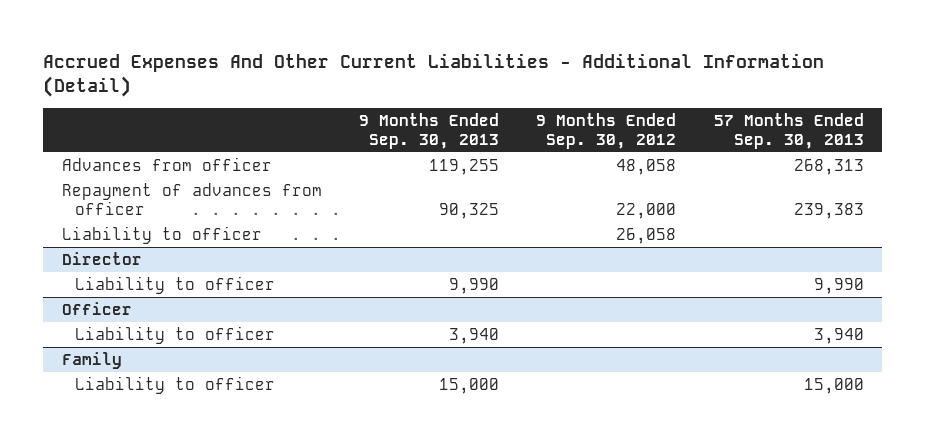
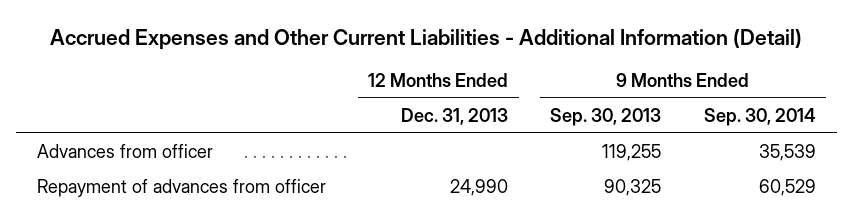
- Accrued Expenses And Other Current Liabilities - Additional Information (Detail)
+ Accrued Expenses and Other Current Liabilities - Additional Information (Detail)
- | 9 Months Ended Sep. 30, 2013 | 9 Months Ended Sep. 30, 2012 | 57 Months Ended Sep. 30, 2013
+ | 12 Months Ended Dec. 31, 2013 | 9 Months Ended Sep. 30, 2013 | 9 Months Ended Sep. 30, 2014
- Liability to officer | | 26,058 |
- Director
- Liability to officer | 9,990 | | 9,990
- Officer
- Liability to officer | 3,940 | | 3,940
- Family
- Liability to officer | 15,000 | | 15,000

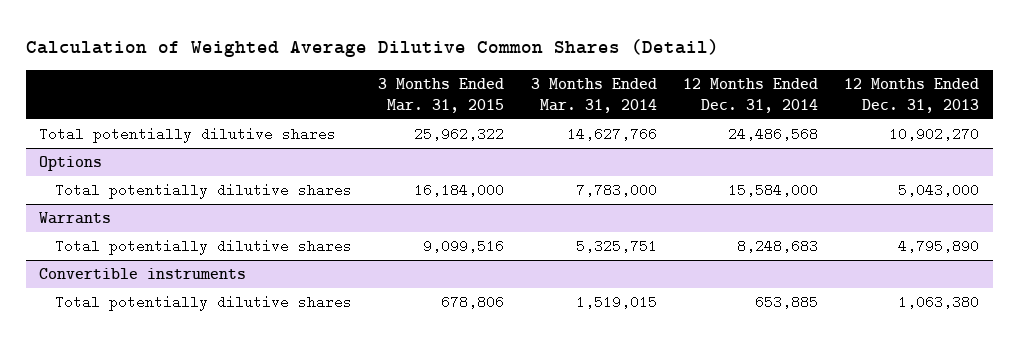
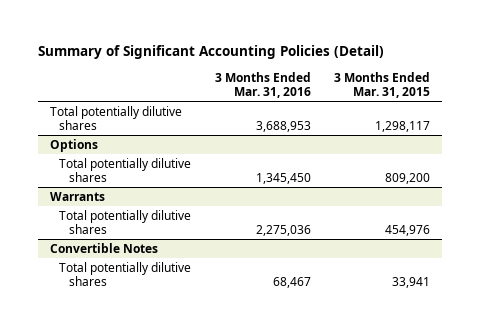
- Calculation of Weighted Average Dilutive Common Shares (Detail)
+ Summary of Significant Accounting Policies (Detail)
- | 3 Months Ended Mar. 31, 2015 | 3 Months Ended Mar. 31, 2014 | 12 Months Ended Dec. 31, 2014 | 12 Months Ended Dec. 31, 2013
+ | 3 Months Ended Mar. 31, 2016 | 3 Months Ended Mar. 31, 2015
- Total potentially dilutive shares | 25,962,322 | 14,627,766 | 24,486,568 | 10,902,270
+ Total potentially dilutive shares | 3,688,953 | 1,298,117
@ Options
- Total potentially dilutive shares | 16,184,000 | 7,783,000 | 15,584,000 | 5,043,000
+ Total potentially dilutive shares | 1,345,450 | 809,200
@ Warrants
- Total potentially dilutive shares | 9,099,516 | 5,325,751 | 8,248,683 | 4,795,890
- Convertible instruments
- Total potentially dilutive shares | 678,806 | 1,519,015 | 653,885 | 1,063,380
@ Warrants
+ Total potentially dilutive shares | 2,275,036 | 454,976
+ Convertible Notes
+ Total potentially dilutive shares | 68,467 | 33,941

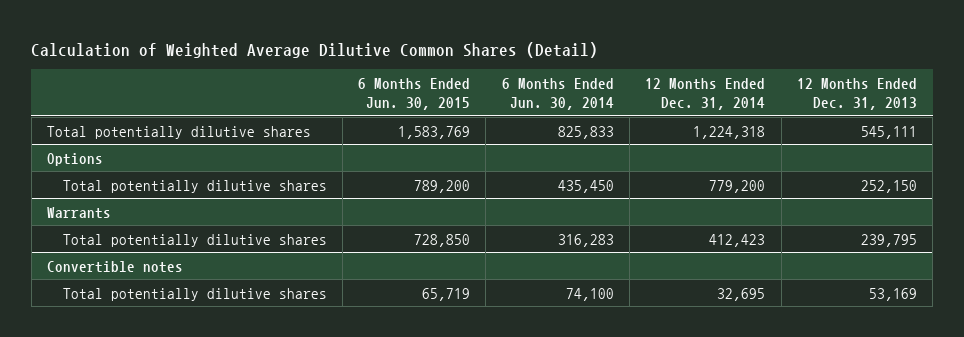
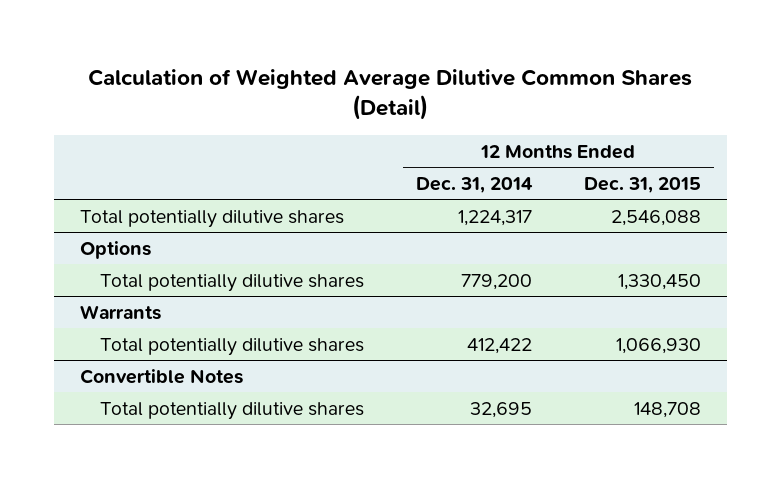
- | 6 Months Ended Jun. 30, 2015 | 6 Months Ended Jun. 30, 2014 | 12 Months Ended Dec. 31, 2014 | 12 Months Ended Dec. 31, 2013
+ | 12 Months Ended Dec. 31, 2014 | 12 Months Ended Dec. 31, 2015
- Total potentially dilutive shares | 1,583,769 | 825,833 | 1,224,318 | 545,111
+ Total potentially dilutive shares | 1,224,317 | 2,546,088
@ Warrants
- Total potentially dilutive shares | 728,850 | 316,283 | 412,423 | 239,795
- Convertible notes
@ Warrants
+ Total potentially dilutive shares | 412,422 | 1,066,930
+ Convertible Notes

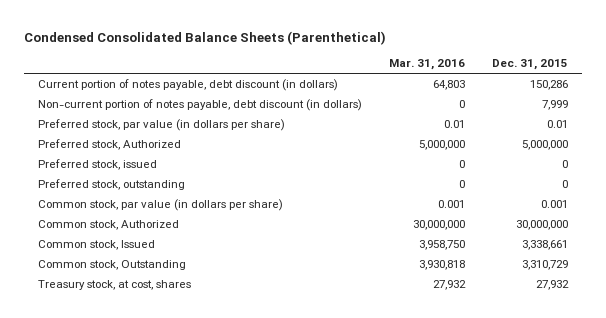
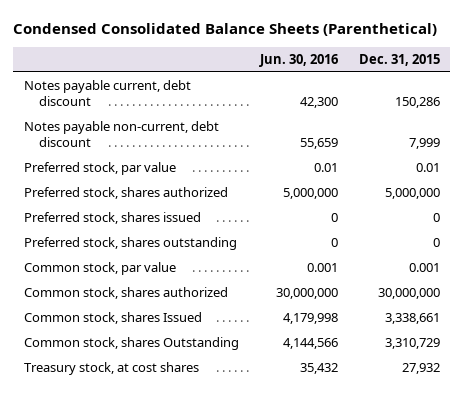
- | Mar. 31, 2016 | Dec. 31, 2015
+ | Jun. 30, 2016 | Dec. 31, 2015
- Current portion of notes payable, debt discount (in dollars) | 64,803 | 150,286
- Non-current portion of notes payable, debt discount (in dollars) | 0 | 7,999
- Preferred stock, par value (in dollars per share) | 0.01 | 0.01
- Preferred stock, Authorized | 5,000,000 | 5,000,000
- Preferred stock, issued | 0 | 0
- Preferred stock, outstanding | 0 | 0
- Common stock, par value (in dollars per share) | 0.001 | 0.001
- Common stock, Authorized | 30,000,000 | 30,000,000
- Common stock, Issued | 3,958,750 | 3,338,661
- Common stock, Outstanding | 3,930,818 | 3,310,729
- Treasury stock, at cost, shares | 27,932 | 27,932
+ Notes payable current, debt discount | 42,300 | 150,286
+ Notes payable non-current, debt discount | 55,659 | 7,999
+ Preferred stock, par value | 0.01 | 0.01
+ Preferred stock, shares authorized | 5,000,000 | 5,000,000
+ Preferred stock, shares issued | 0 | 0
+ Preferred stock, shares outstanding | 0 | 0
+ Common stock, par value | 0.001 | 0.001
+ Common stock, shares authorized | 30,000,000 | 30,000,000
+ Common stock, shares Issued | 4,179,998 | 3,338,661
+ Common stock, shares Outstanding | 4,144,566 | 3,310,729
+ Treasury stock, at cost shares | 35,432 | 27,932

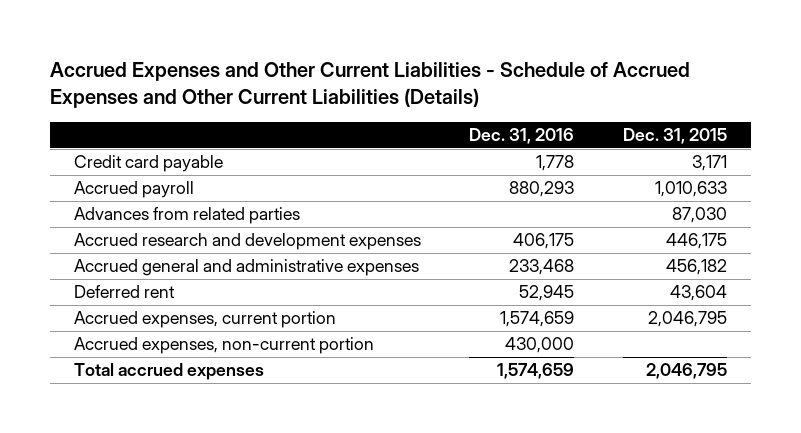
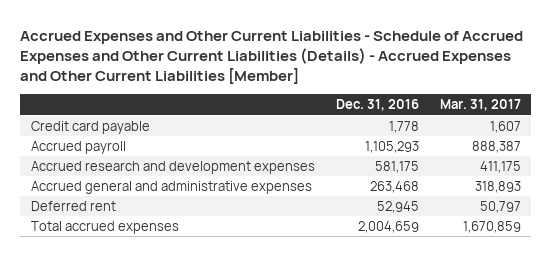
- Accrued Expenses and Other Current Liabilities - Schedule of Accrued Expenses and Other Current Liabilities (Details)
+ Accrued Expenses and Other Current Liabilities - Schedule of Accrued Expenses and Other Current Liabilities (Details) - Accrued Expenses and Other Current Liabilities [Member]
- | Dec. 31, 2016 | Dec. 31, 2015
+ | Dec. 31, 2016 | Mar. 31, 2017
- Accrued payroll | 880,293 | 1,010,633
- Advances from related parties | | 87,030
- Accrued research and development expenses | 406,175 | 446,175
- Accrued general and administrative expenses | 233,468 | 456,182
+ Accrued payroll | 1,105,293 | 888,387
+ Accrued research and development expenses | 581,175 | 411,175
+ Accrued general and administrative expenses | 263,468 | 318,893
- Accrued expenses, current portion | 1,574,659 | 2,046,795
- Accrued expenses, non-current portion | 430,000 |
- Total accrued expenses | 1,574,659 | 2,046,795
+ Total accrued expenses | 2,004,659 | 1,670,859

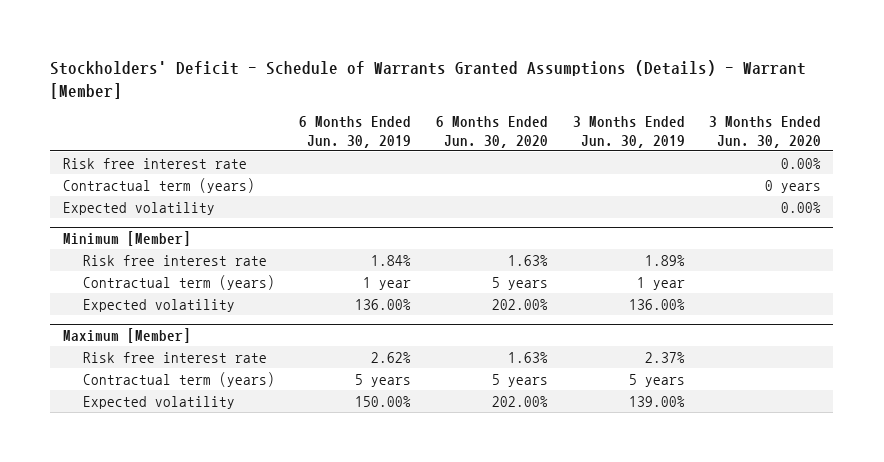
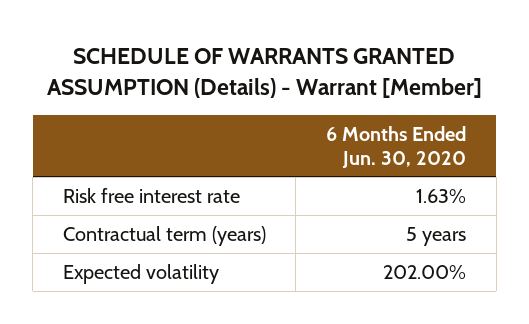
- Stockholders' Deficit - Schedule of Warrants Granted Assumptions (Details) - Warrant [Member]
+ SCHEDULE OF WARRANTS GRANTED ASSUMPTION (Details) - Warrant [Member]
- | 6 Months Ended Jun. 30, 2019 | 6 Months Ended Jun. 30, 2020 | 3 Months Ended Jun. 30, 2019 | 3 Months Ended Jun. 30, 2020
+ | 6 Months Ended Jun. 30, 2020
- Risk free interest rate | | | | 0.00%
- Contractual term (years) | | | | 0 years
- Expected volatility | | | | 0.00%
- Minimum [Member]
- Maximum [Member]
- Risk free interest rate | 2.62% | 1.63% | 2.37% |
- Contractual term (years) | 5 years | 5 years | 5 years |
- Expected volatility | 150.00% | 202.00% | 139.00% |

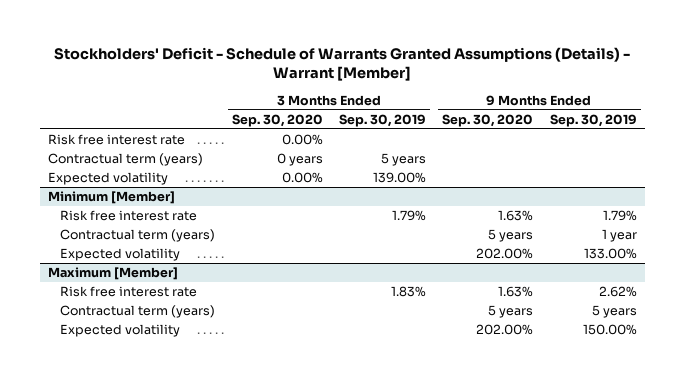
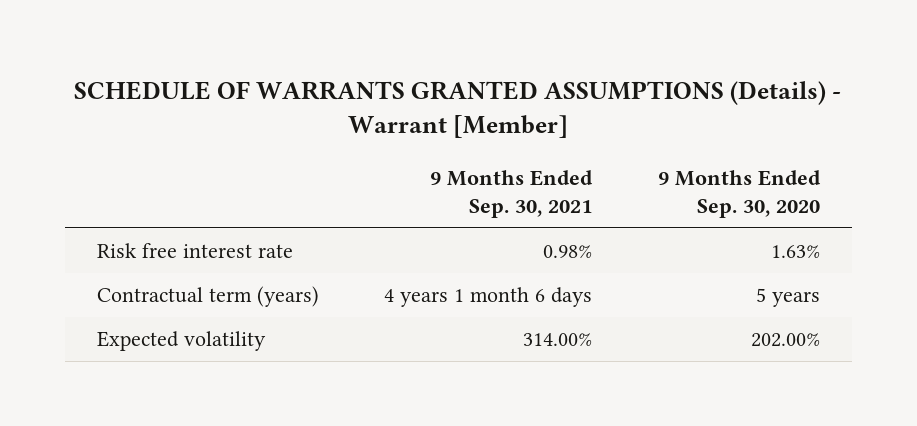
- Stockholders' Deficit - Schedule of Warrants Granted Assumptions (Details) - Warrant [Member]
+ SCHEDULE OF WARRANTS GRANTED ASSUMPTIONS (Details) - Warrant [Member]
- | 3 Months Ended Sep. 30, 2020 | 3 Months Ended Sep. 30, 2019 | 9 Months Ended Sep. 30, 2020 | 9 Months Ended Sep. 30, 2019
+ | 9 Months Ended Sep. 30, 2021 | 9 Months Ended Sep. 30, 2020
- Risk free interest rate | 0.00% | | |
- Contractual term (years) | 0 years | 5 years | |
- Expected volatility | 0.00% | 139.00% | |
- Minimum [Member]
- Maximum [Member]
- Risk free interest rate | | 1.83% | 1.63% | 2.62%
- Contractual term (years) | | | 5 years | 5 years
- Expected volatility | | | 202.00% | 150.00%

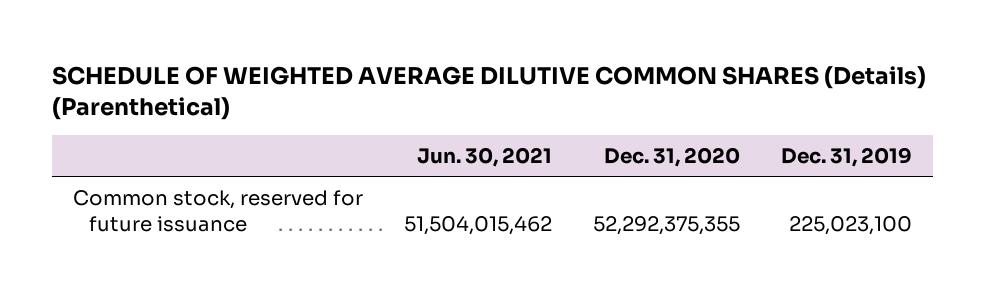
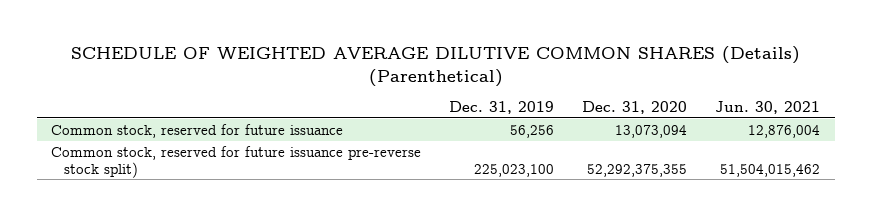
- | Jun. 30, 2021 | Dec. 31, 2020 | Dec. 31, 2019
+ | Dec. 31, 2019 | Dec. 31, 2020 | Jun. 30, 2021
- Common stock, reserved for future issuance | 51,504,015,462 | 52,292,375,355 | 225,023,100
+ Common stock, reserved for future issuance | 56,256 | 13,073,094 | 12,876,004
+ Common stock, reserved for future issuance pre-reverse stock split) | 225,023,100 | 52,292,375,355 | 51,504,015,462

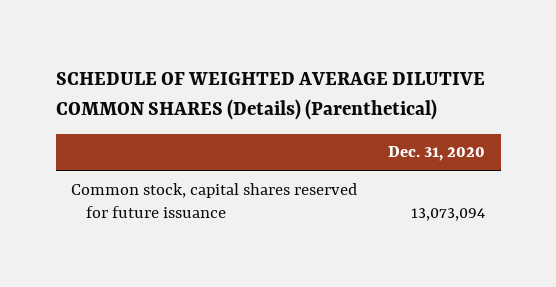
- | Dec. 31, 2019 | Dec. 31, 2020 | Jun. 30, 2021
+ | Dec. 31, 2020
- Common stock, reserved for future issuance | 56,256 | 13,073,094 | 12,876,004
- Common stock, reserved for future issuance pre-reverse stock split) | 225,023,100 | 52,292,375,355 | 51,504,015,462
+ Common stock, capital shares reserved for future issuance | 13,073,094

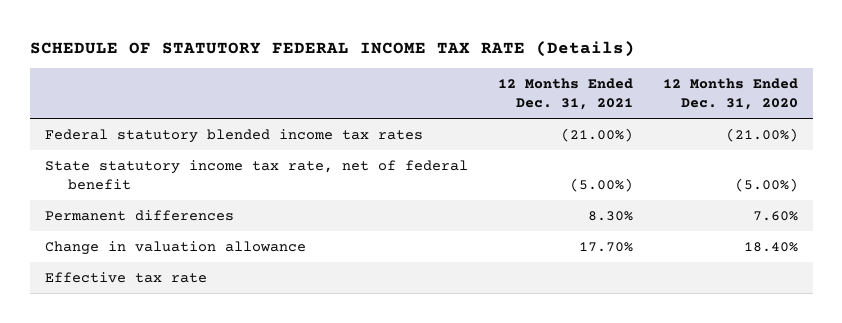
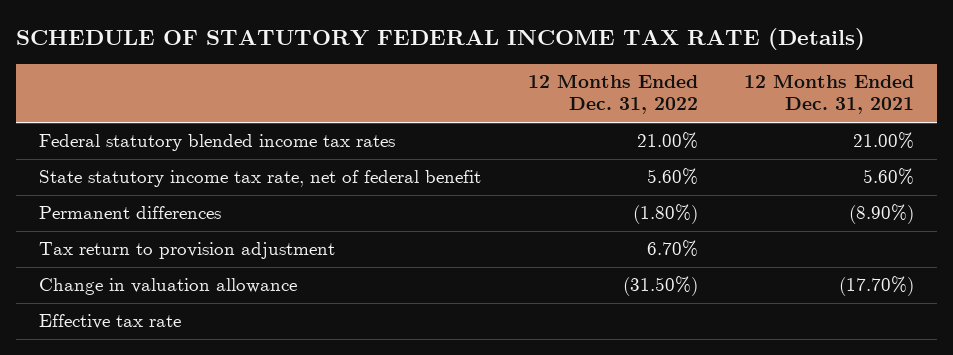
- | 12 Months Ended Dec. 31, 2021 | 12 Months Ended Dec. 31, 2020
+ | 12 Months Ended Dec. 31, 2022 | 12 Months Ended Dec. 31, 2021
- Federal statutory blended income tax rates | (21.00%) | (21.00%)
- State statutory income tax rate, net of federal benefit | (5.00%) | (5.00%)
- Permanent differences | 8.30% | 7.60%
- Change in valuation allowance | 17.70% | 18.40%
+ Federal statutory blended income tax rates | 21.00% | 21.00%
+ State statutory income tax rate, net of federal benefit | 5.60% | 5.60%
+ Permanent differences | (1.80%) | (8.90%)
+ Tax return to provision adjustment | 6.70% |
+ Change in valuation allowance | (31.50%) | (17.70%)

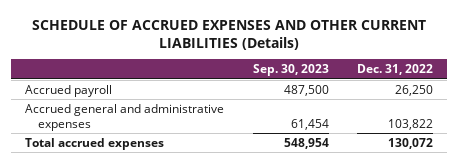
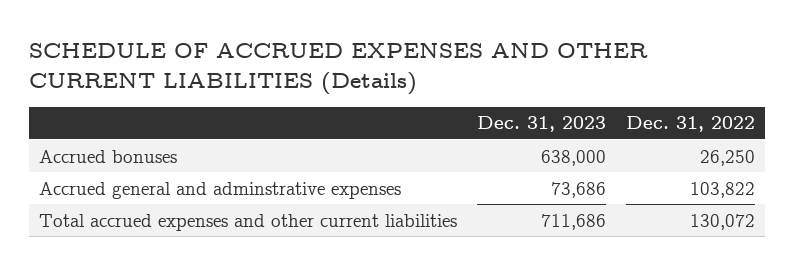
- | Sep. 30, 2023 | Dec. 31, 2022
+ | Dec. 31, 2023 | Dec. 31, 2022
- Accrued payroll | 487,500 | 26,250
- Accrued general and administrative expenses | 61,454 | 103,822
- Total accrued expenses | 548,954 | 130,072
+ Accrued bonuses | 638,000 | 26,250
+ Accrued general and adminstrative expenses | 73,686 | 103,822
+ Total accrued expenses and other current liabilities | 711,686 | 130,072

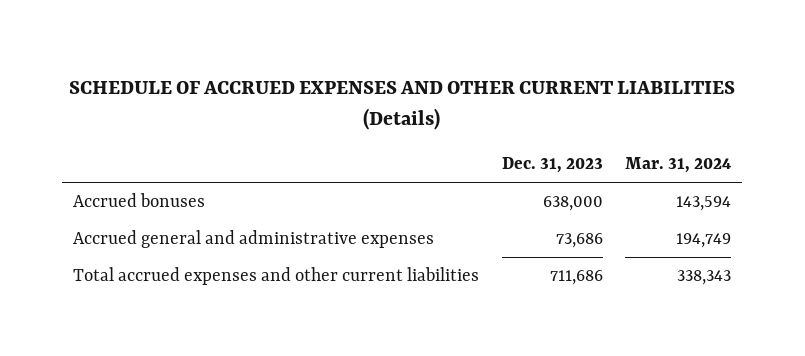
- | Dec. 31, 2023 | Dec. 31, 2022
+ | Dec. 31, 2023 | Mar. 31, 2024
- Accrued general and adminstrative expenses | 73,686 | 103,822
+ Accrued general and administrative expenses | 73,686 | 194,749

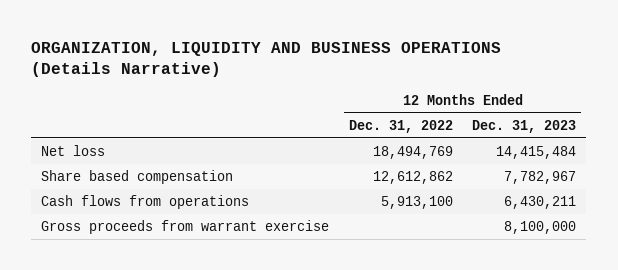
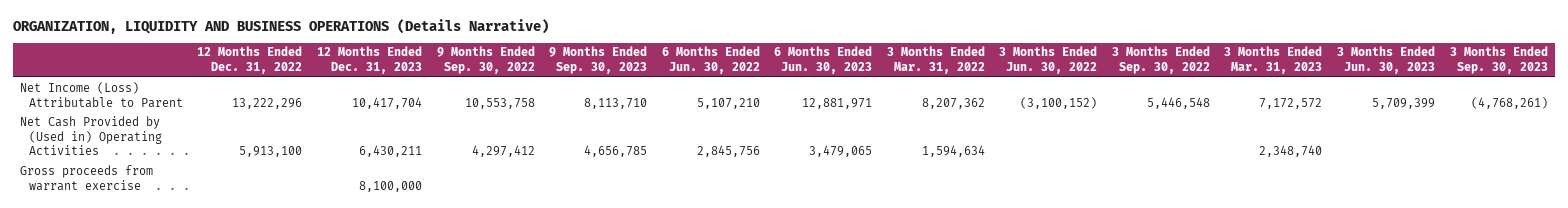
- | 12 Months Ended Dec. 31, 2022 | 12 Months Ended Dec. 31, 2023
+ | 12 Months Ended Dec. 31, 2022 | 12 Months Ended Dec. 31, 2023 | 9 Months Ended Sep. 30, 2022 | 9 Months Ended Sep. 30, 2023 | 6 Months Ended Jun. 30, 2022 | 6 Months Ended Jun. 30, 2023 | 3 Months Ended Mar. 31, 2022 | 3 Months Ended Jun. 30, 2022 | 3 Months Ended Sep. 30, 2022 | 3 Months Ended Mar. 31, 2023 | 3 Months Ended Jun. 30, 2023 | 3 Months Ended Sep. 30, 2023
- Net loss | 18,494,769 | 14,415,484
- Share based compensation | 12,612,862 | 7,782,967
- Cash flows from operations | 5,913,100 | 6,430,211
+ Net Income (Loss) Attributable to Parent | 13,222,296 | 10,417,704 | 10,553,758 | 8,113,710 | 5,107,210 | 12,881,971 | 8,207,362 | (3,100,152) | 5,446,548 | 7,172,572 | 5,709,399 | (4,768,261)
+ Net Cash Provided by (Used in) Operating Activities | 5,913,100 | 6,430,211 | 4,297,412 | 4,656,785 | 2,845,756 | 3,479,065 | 1,594,634 | | | 2,348,740 | |

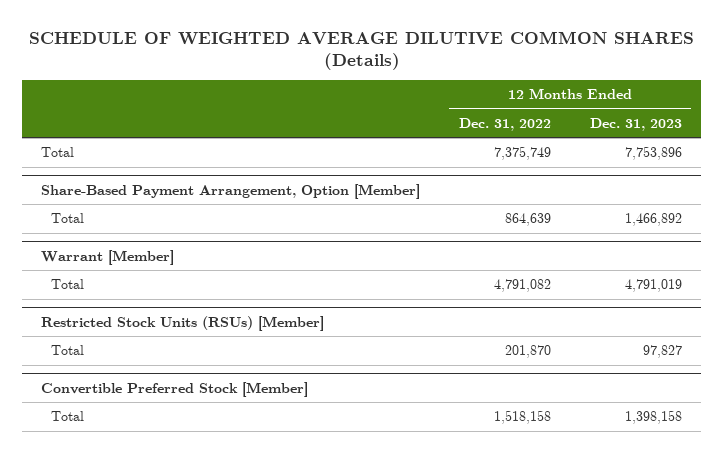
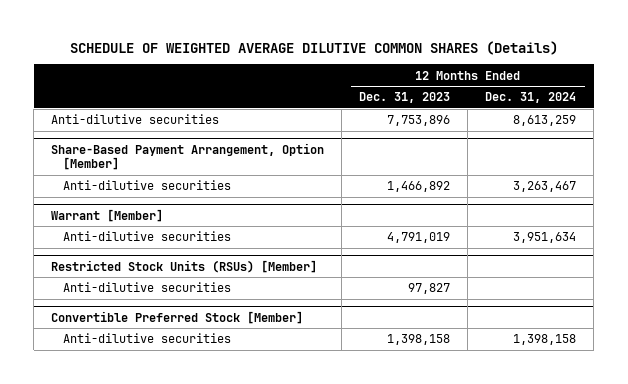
- | 12 Months Ended Dec. 31, 2022 | 12 Months Ended Dec. 31, 2023
+ | 12 Months Ended Dec. 31, 2023 | 12 Months Ended Dec. 31, 2024
- Total | 7,375,749 | 7,753,896
+ Anti-dilutive securities | 7,753,896 | 8,613,259
@ Share-Based Payment Arrangement, Option [Member]
- Total | 864,639 | 1,466,892
+ Anti-dilutive securities | 1,466,892 | 3,263,467
@ Warrant [Member]
- Total | 4,791,082 | 4,791,019
+ Anti-dilutive securities | 4,791,019 | 3,951,634
@ Restricted Stock Units (RSUs) [Member]
- Total | 201,870 | 97,827
+ Anti-dilutive securities | 97,827 |
@ Convertible Preferred Stock [Member]
- Total | 1,518,158 | 1,398,158
+ Anti-dilutive securities | 1,398,158 | 1,398,158

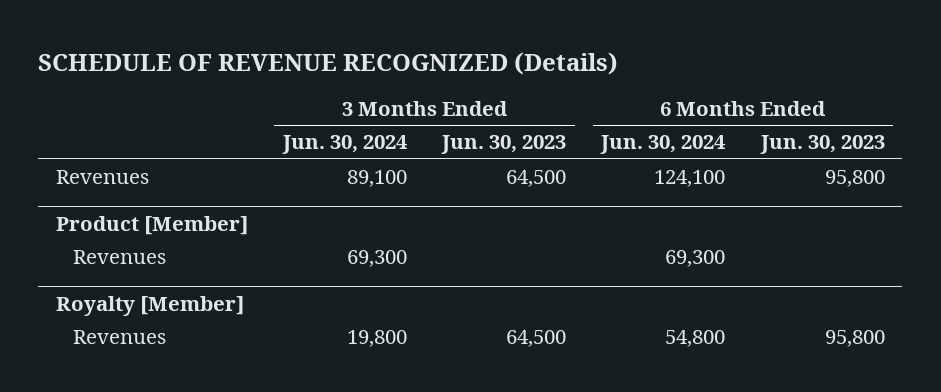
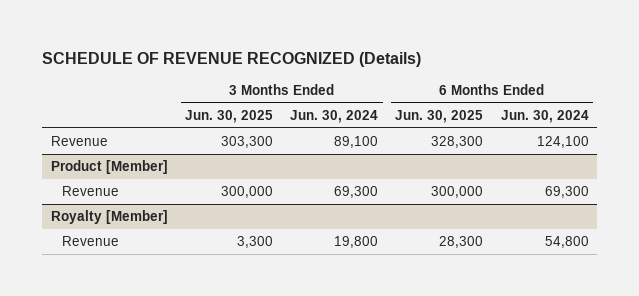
- | 3 Months Ended Jun. 30, 2024 | 3 Months Ended Jun. 30, 2023 | 6 Months Ended Jun. 30, 2024 | 6 Months Ended Jun. 30, 2023
+ | 3 Months Ended Jun. 30, 2025 | 3 Months Ended Jun. 30, 2024 | 6 Months Ended Jun. 30, 2025 | 6 Months Ended Jun. 30, 2024
- Revenues | 89,100 | 64,500 | 124,100 | 95,800
+ Revenue | 303,300 | 89,100 | 328,300 | 124,100
@ Product [Member]
- Revenues | 69,300 | | 69,300 |
+ Revenue | 300,000 | 69,300 | 300,000 | 69,300
@ Royalty [Member]
- Revenues | 19,800 | 64,500 | 54,800 | 95,800
+ Revenue | 3,300 | 19,800 | 28,300 | 54,800

